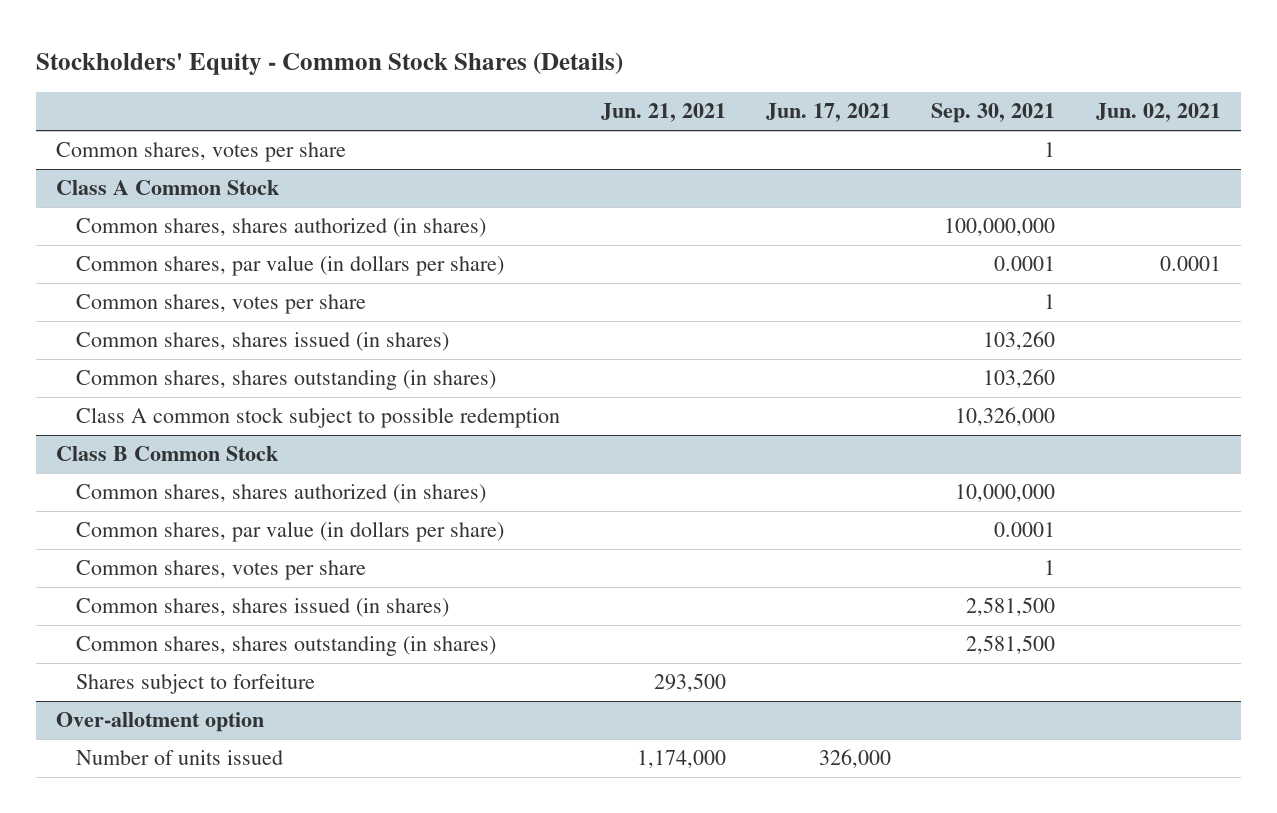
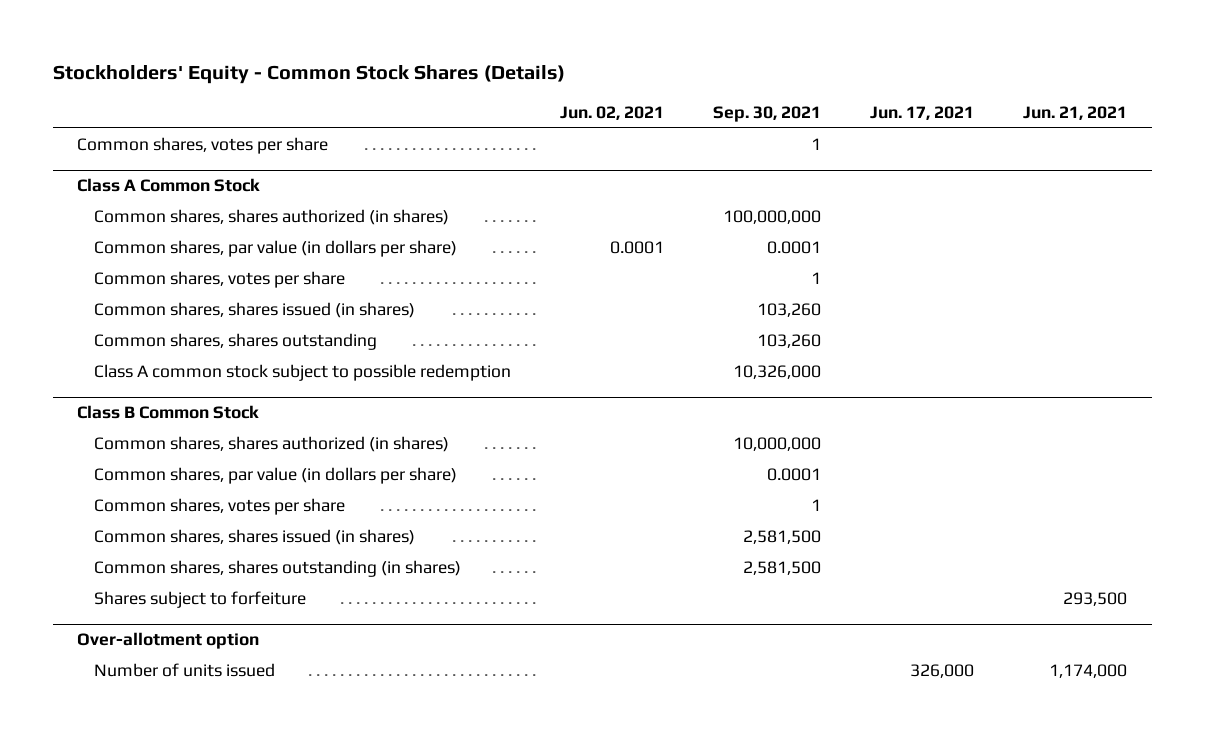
- | Jun. 21, 2021 | Jun. 17, 2021 | Sep. 30, 2021 | Jun. 02, 2021
+ | Jun. 02, 2021 | Sep. 30, 2021 | Jun. 17, 2021 | Jun. 21, 2021
@ Class A Common Stock
- Common shares, shares outstanding (in shares) | | | 103,260 |
+ Common shares, shares outstanding | | 103,260 | |

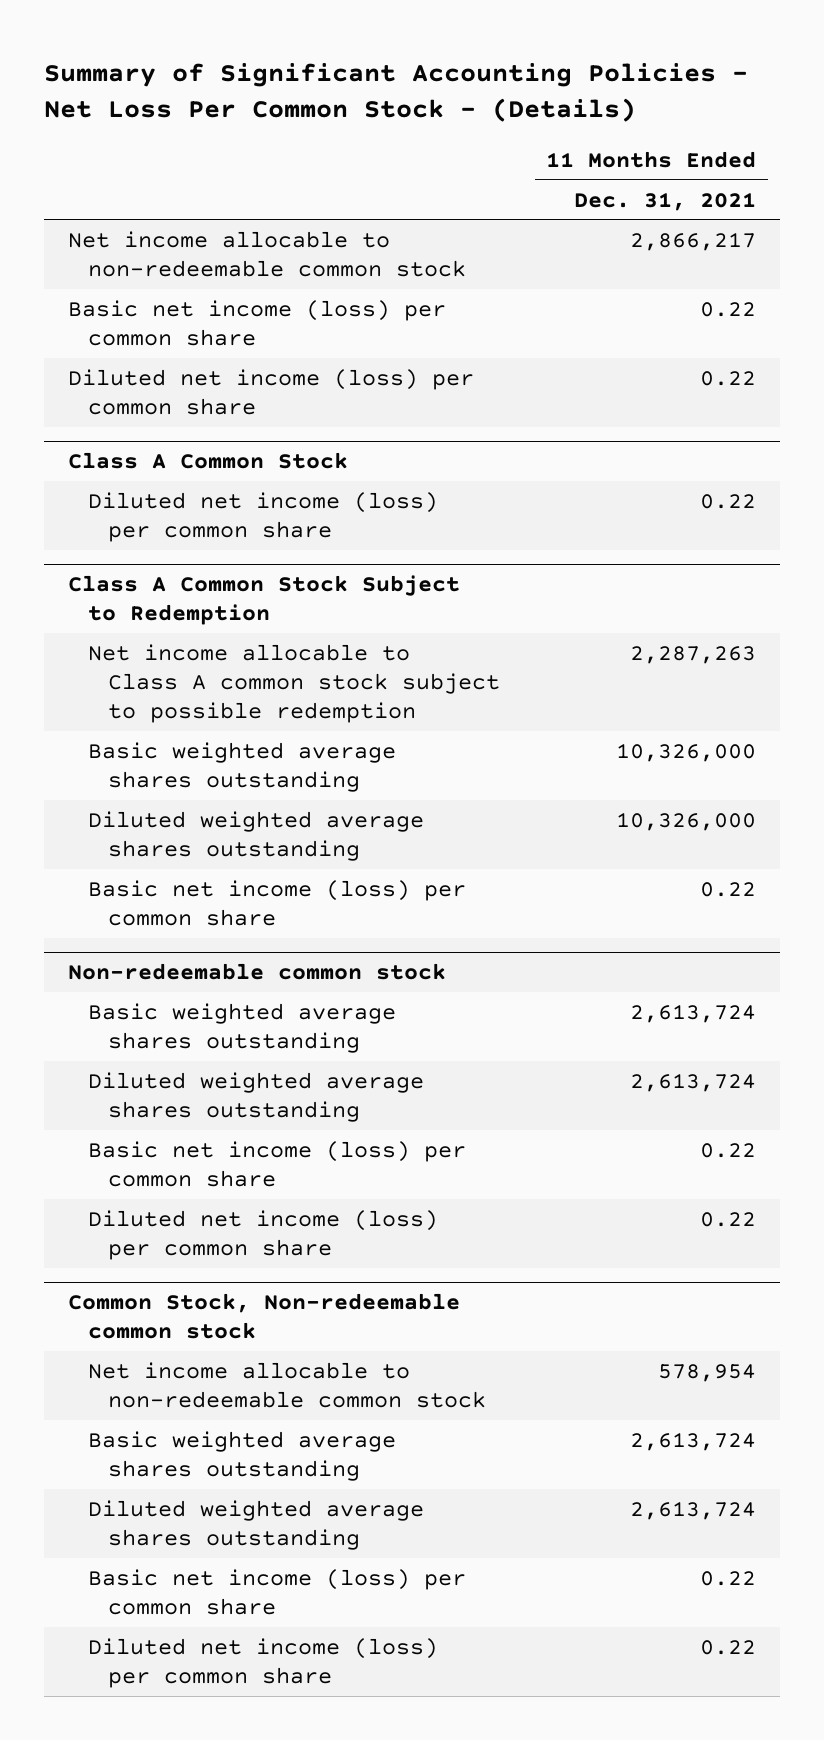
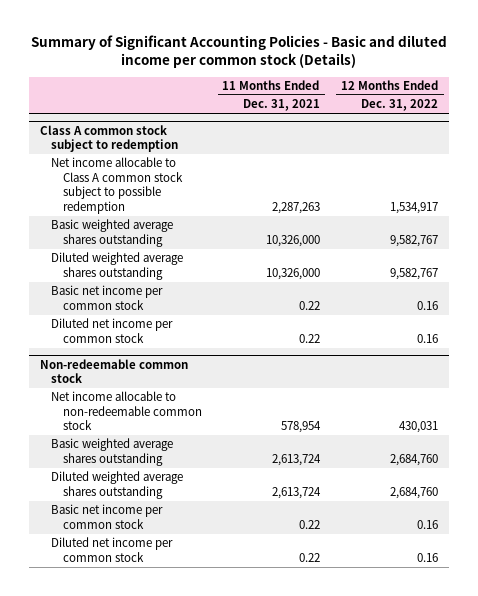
- Summary of Significant Accounting Policies - Net Loss Per Common Stock - (Details)
+ Summary of Significant Accounting Policies - Basic and diluted income per common stock (Details)
- | 11 Months Ended Dec. 31, 2021
+ | 11 Months Ended Dec. 31, 2021 | 12 Months Ended Dec. 31, 2022
- Net income allocable to non-redeemable common stock | 2,866,217
- Basic net income (loss) per common share | 0.22
- Diluted net income (loss) per common share | 0.22
- Class A Common Stock
- Diluted net income (loss) per common share | 0.22
- Class A Common Stock Subject to Redemption
+ Class A common stock subject to redemption
- Basic net income (loss) per common share | 0.22
+ Basic net income per common stock | 0.22 | 0.16
+ Diluted net income per common stock | 0.22 | 0.16
@ Non-redeemable common stock
- Basic weighted average shares outstanding | 2,613,724
- Diluted weighted average shares outstanding | 2,613,724
- Basic net income (loss) per common share | 0.22
- Diluted net income (loss) per common share | 0.22
- Common Stock, Non-redeemable common stock
- Basic net income (loss) per common share | 0.22
- Diluted net income (loss) per common share | 0.22
@ Non-redeemable common stock
+ Basic net income per common stock | 0.22 | 0.16
+ Diluted net income per common stock | 0.22 | 0.16

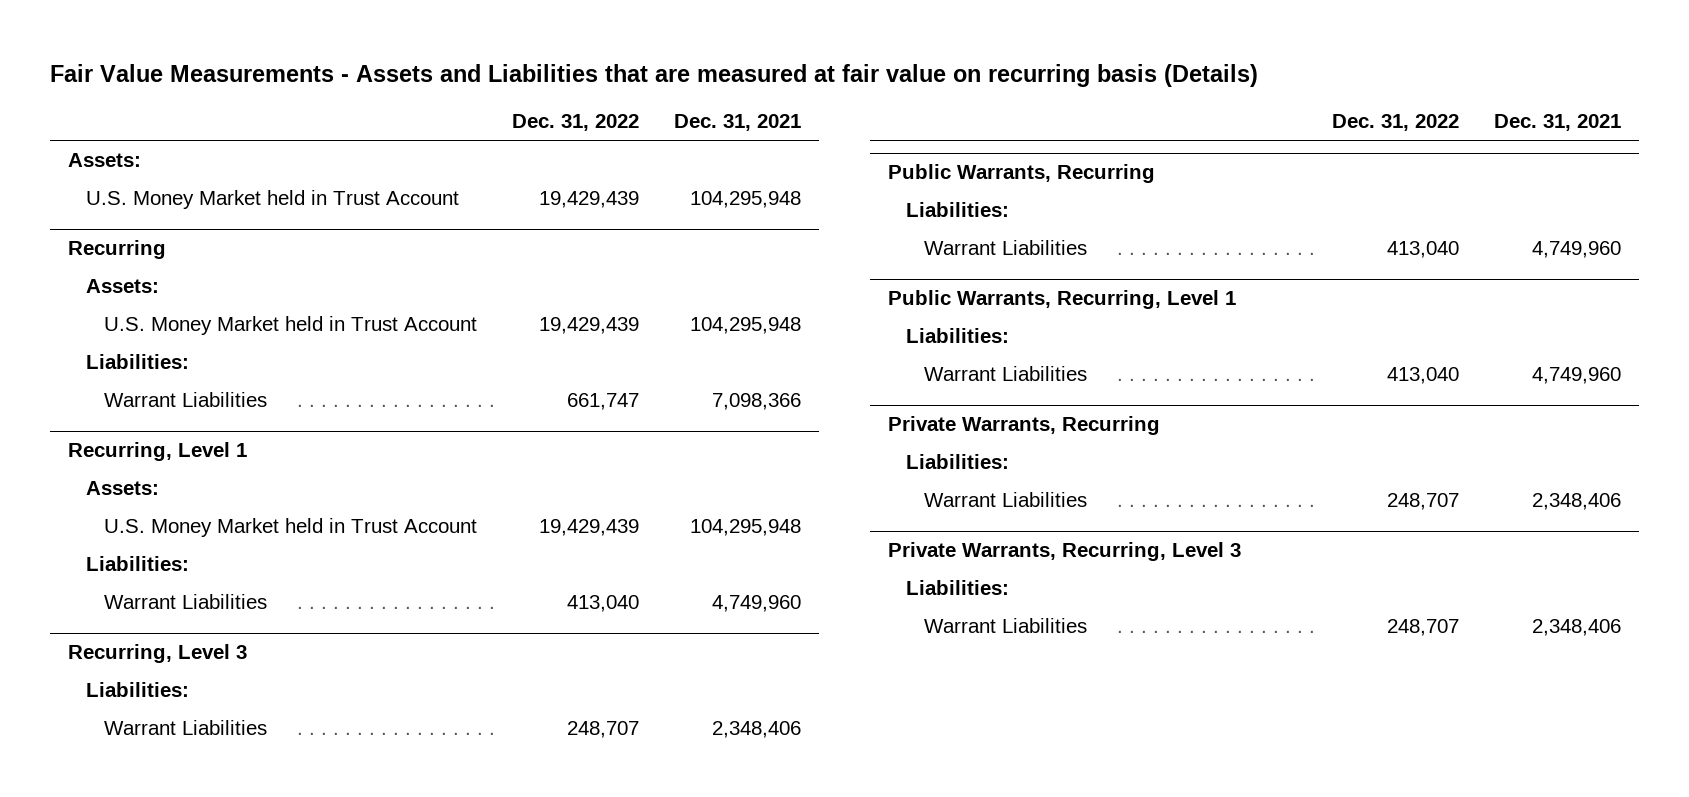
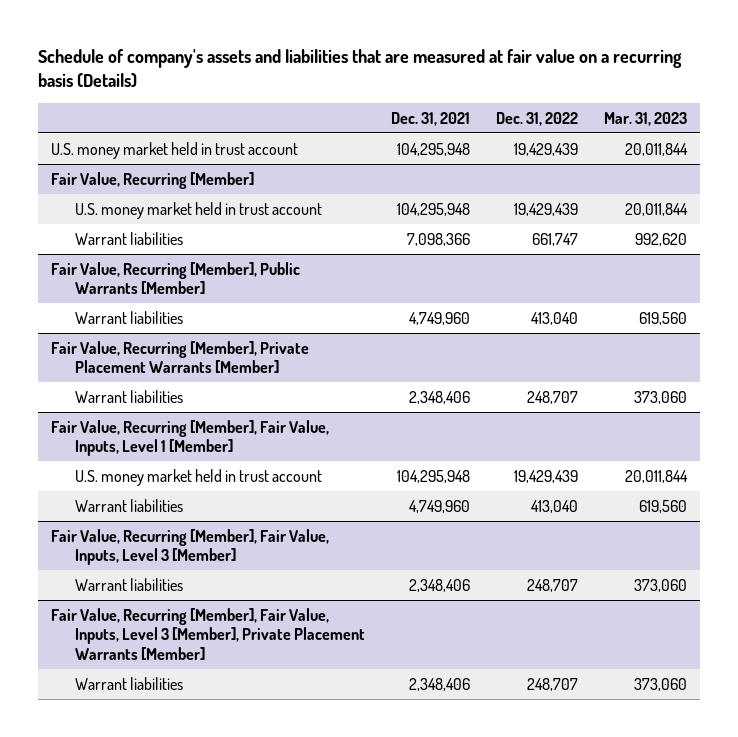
- Fair Value Measurements - Assets and Liabilities that are measured at fair value on recurring basis (Details)
+ Schedule of company's assets and liabilities that are measured at fair value on a recurring basis (Details)
- | Dec. 31, 2022 | Dec. 31, 2021
+ | Dec. 31, 2021 | Dec. 31, 2022 | Mar. 31, 2023
- Assets:
- U.S. Money Market held in Trust Account | 19,429,439 | 104,295,948
- Recurring
- Assets:
- U.S. Money Market held in Trust Account | 19,429,439 | 104,295,948
- Liabilities:
- Warrant Liabilities | 661,747 | 7,098,366
- Recurring, Level 1
- Assets:
- U.S. Money Market held in Trust Account | 19,429,439 | 104,295,948
- Liabilities:
- Warrant Liabilities | 413,040 | 4,749,960
- Recurring, Level 3
- Liabilities:
- Warrant Liabilities | 248,707 | 2,348,406
- Public Warrants, Recurring
- Liabilities:
- Warrant Liabilities | 413,040 | 4,749,960
- Public Warrants, Recurring, Level 1
- Liabilities:
- Warrant Liabilities | 413,040 | 4,749,960
- Private Warrants, Recurring
- Liabilities:
- Warrant Liabilities | 248,707 | 2,348,406
- Private Warrants, Recurring, Level 3
- Liabilities:
- Warrant Liabilities | 248,707 | 2,348,406
+ U.S. money market held in trust account | 104,295,948 | 19,429,439 | 20,011,844
+ Fair Value, Recurring [Member]
+ U.S. money market held in trust account | 104,295,948 | 19,429,439 | 20,011,844
+ Warrant liabilities | 7,098,366 | 661,747 | 992,620
+ Fair Value, Recurring [Member], Public Warrants [Member]
+ Warrant liabilities | 4,749,960 | 413,040 | 619,560
+ Fair Value, Recurring [Member], Private Placement Warrants [Member]
+ Warrant liabilities | 2,348,406 | 248,707 | 373,060
+ Fair Value, Recurring [Member], Fair Value, Inputs, Level 1 [Member]
+ U.S. money market held in trust account | 104,295,948 | 19,429,439 | 20,011,844
+ Warrant liabilities | 4,749,960 | 413,040 | 619,560
+ Fair Value, Recurring [Member], Fair Value, Inputs, Level 3 [Member]
+ Warrant liabilities | 2,348,406 | 248,707 | 373,060
+ Fair Value, Recurring [Member], Fair Value, Inputs, Level 3 [Member], Private Placement Warrants [Member]
+ Warrant liabilities | 2,348,406 | 248,707 | 373,060

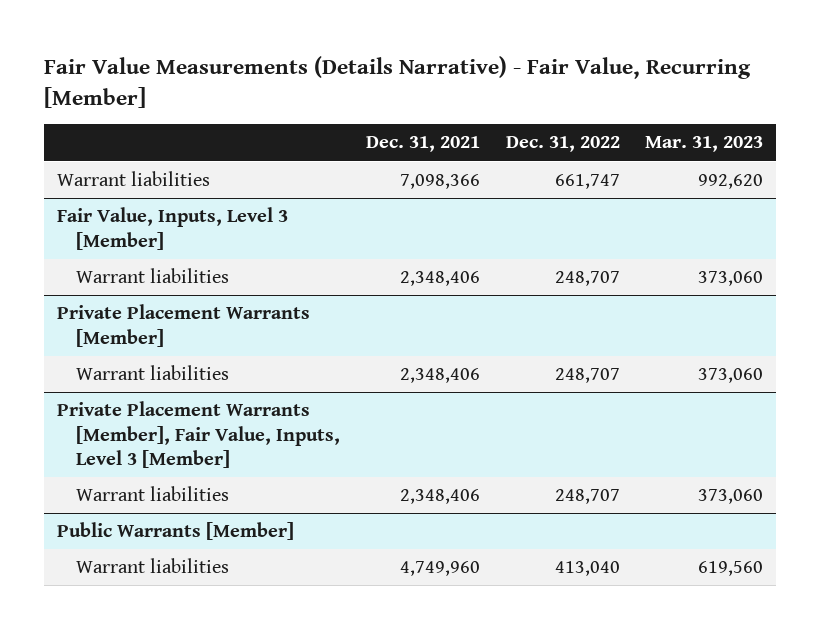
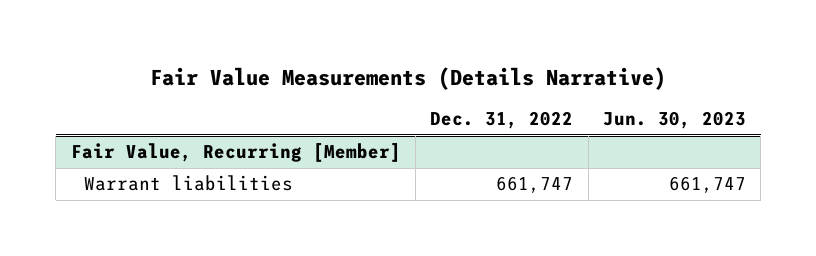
- Fair Value Measurements (Details Narrative) - Fair Value, Recurring [Member]
+ Fair Value Measurements (Details Narrative)
- | Dec. 31, 2021 | Dec. 31, 2022 | Mar. 31, 2023
+ | Dec. 31, 2022 | Jun. 30, 2023
+ Fair Value, Recurring [Member]
- Fair Value, Inputs, Level 3 [Member]
- Warrant liabilities | 2,348,406 | 248,707 | 373,060
- Private Placement Warrants [Member]
- Warrant liabilities | 2,348,406 | 248,707 | 373,060
- Private Placement Warrants [Member], Fair Value, Inputs, Level 3 [Member]
- Warrant liabilities | 2,348,406 | 248,707 | 373,060
- Public Warrants [Member]
- Warrant liabilities | 4,749,960 | 413,040 | 619,560

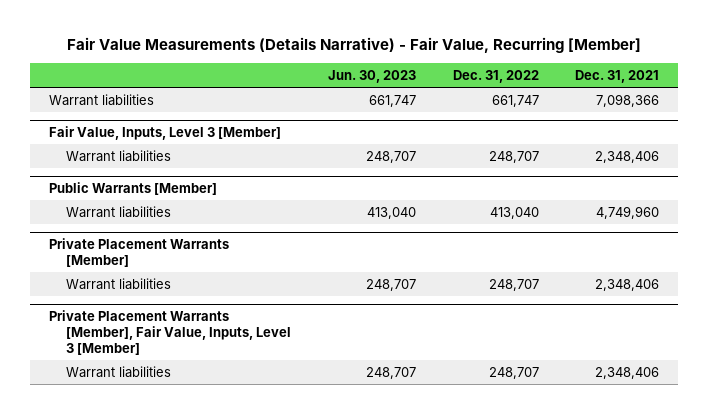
- Fair Value Measurements (Details Narrative)
+ Fair Value Measurements (Details Narrative) - Fair Value, Recurring [Member]
- | Dec. 31, 2022 | Jun. 30, 2023
+ | Jun. 30, 2023 | Dec. 31, 2022 | Dec. 31, 2021
- Fair Value, Recurring [Member]
+ Fair Value, Inputs, Level 3 [Member]
+ Warrant liabilities | 248,707 | 248,707 | 2,348,406
+ Public Warrants [Member]
+ Warrant liabilities | 413,040 | 413,040 | 4,749,960
+ Private Placement Warrants [Member]
+ Warrant liabilities | 248,707 | 248,707 | 2,348,406
+ Private Placement Warrants [Member], Fair Value, Inputs, Level 3 [Member]
+ Warrant liabilities | 248,707 | 248,707 | 2,348,406

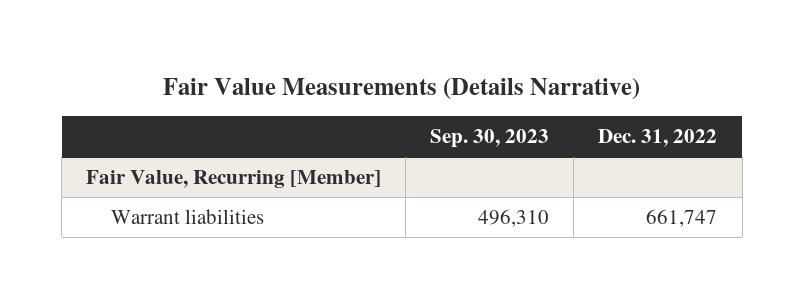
- Fair Value Measurements (Details Narrative) - Fair Value, Recurring [Member]
+ Fair Value Measurements (Details Narrative)
- | Jun. 30, 2023 | Dec. 31, 2022 | Dec. 31, 2021
+ | Sep. 30, 2023 | Dec. 31, 2022
+ Fair Value, Recurring [Member]
- Fair Value, Inputs, Level 3 [Member]
- Warrant liabilities | 248,707 | 248,707 | 2,348,406
- Public Warrants [Member]
- Warrant liabilities | 413,040 | 413,040 | 4,749,960
- Private Placement Warrants [Member]
- Warrant liabilities | 248,707 | 248,707 | 2,348,406
- Private Placement Warrants [Member], Fair Value, Inputs, Level 3 [Member]
- Warrant liabilities | 248,707 | 248,707 | 2,348,406

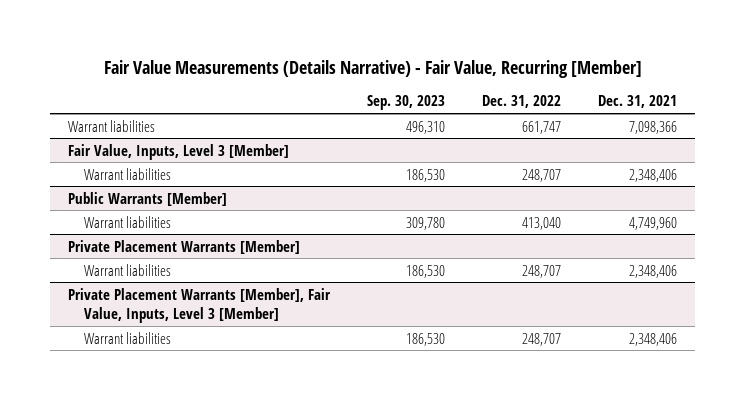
- Fair Value Measurements (Details Narrative)
+ Fair Value Measurements (Details Narrative) - Fair Value, Recurring [Member]
- | Sep. 30, 2023 | Dec. 31, 2022
+ | Sep. 30, 2023 | Dec. 31, 2022 | Dec. 31, 2021
- Fair Value, Recurring [Member]
+ Fair Value, Inputs, Level 3 [Member]
+ Warrant liabilities | 186,530 | 248,707 | 2,348,406
+ Public Warrants [Member]
+ Warrant liabilities | 309,780 | 413,040 | 4,749,960
+ Private Placement Warrants [Member]
+ Warrant liabilities | 186,530 | 248,707 | 2,348,406
+ Private Placement Warrants [Member], Fair Value, Inputs, Level 3 [Member]
+ Warrant liabilities | 186,530 | 248,707 | 2,348,406

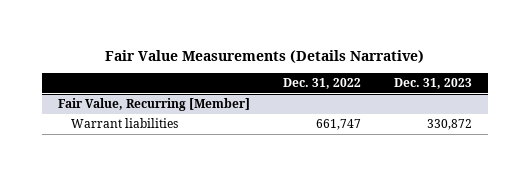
- Fair Value Measurements (Details Narrative) - Fair Value, Recurring [Member]
+ Fair Value Measurements (Details Narrative)
- | Sep. 30, 2023 | Dec. 31, 2022 | Dec. 31, 2021
+ | Dec. 31, 2022 | Dec. 31, 2023
+ Fair Value, Recurring [Member]
- Fair Value, Inputs, Level 3 [Member]
- Warrant liabilities | 186,530 | 248,707 | 2,348,406
- Public Warrants [Member]
- Warrant liabilities | 309,780 | 413,040 | 4,749,960
- Private Placement Warrants [Member]
- Warrant liabilities | 186,530 | 248,707 | 2,348,406
- Private Placement Warrants [Member], Fair Value, Inputs, Level 3 [Member]
- Warrant liabilities | 186,530 | 248,707 | 2,348,406

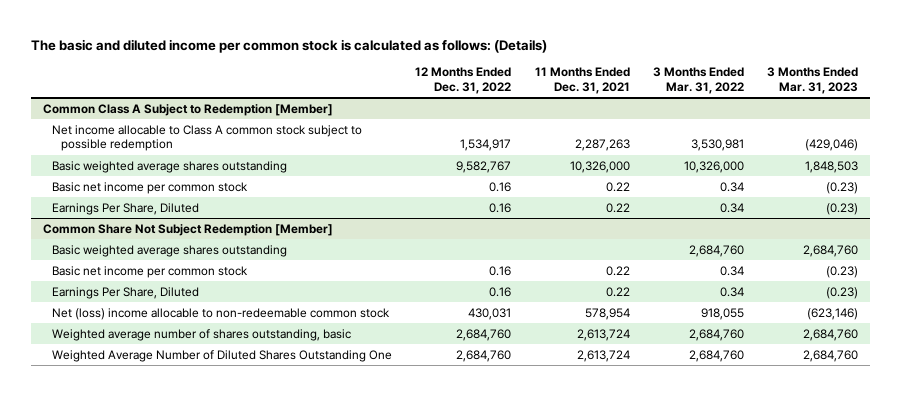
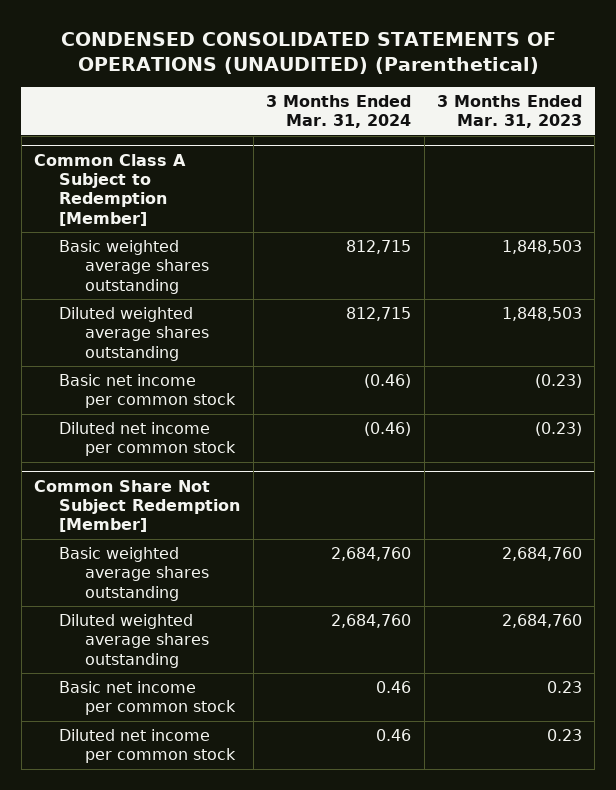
- The basic and diluted income per common stock is calculated as follows: (Details)
+ CONDENSED CONSOLIDATED STATEMENTS OF OPERATIONS (UNAUDITED) (Parenthetical)
- | 12 Months Ended Dec. 31, 2022 | 11 Months Ended Dec. 31, 2021 | 3 Months Ended Mar. 31, 2022 | 3 Months Ended Mar. 31, 2023
+ | 3 Months Ended Mar. 31, 2024 | 3 Months Ended Mar. 31, 2023
@ Common Class A Subject to Redemption [Member]
- Net income allocable to Class A common stock subject to possible redemption | 1,534,917 | 2,287,263 | 3,530,981 | (429,046)
+ Diluted weighted average shares outstanding | 812,715 | 1,848,503
- Earnings Per Share, Diluted | 0.16 | 0.22 | 0.34 | (0.23)
+ Diluted net income per common stock | (0.46) | (0.23)
@ Common Share Not Subject Redemption [Member]
- Basic net income per common stock | 0.16 | 0.22 | 0.34 | (0.23)
- Earnings Per Share, Diluted | 0.16 | 0.22 | 0.34 | (0.23)
- Net (loss) income allocable to non-redeemable common stock | 430,031 | 578,954 | 918,055 | (623,146)
- Weighted average number of shares outstanding, basic | 2,684,760 | 2,613,724 | 2,684,760 | 2,684,760
- Weighted Average Number of Diluted Shares Outstanding One | 2,684,760 | 2,613,724 | 2,684,760 | 2,684,760
+ Diluted weighted average shares outstanding | 2,684,760 | 2,684,760
+ Basic net income per common stock | 0.46 | 0.23
+ Diluted net income per common stock | 0.46 | 0.23

